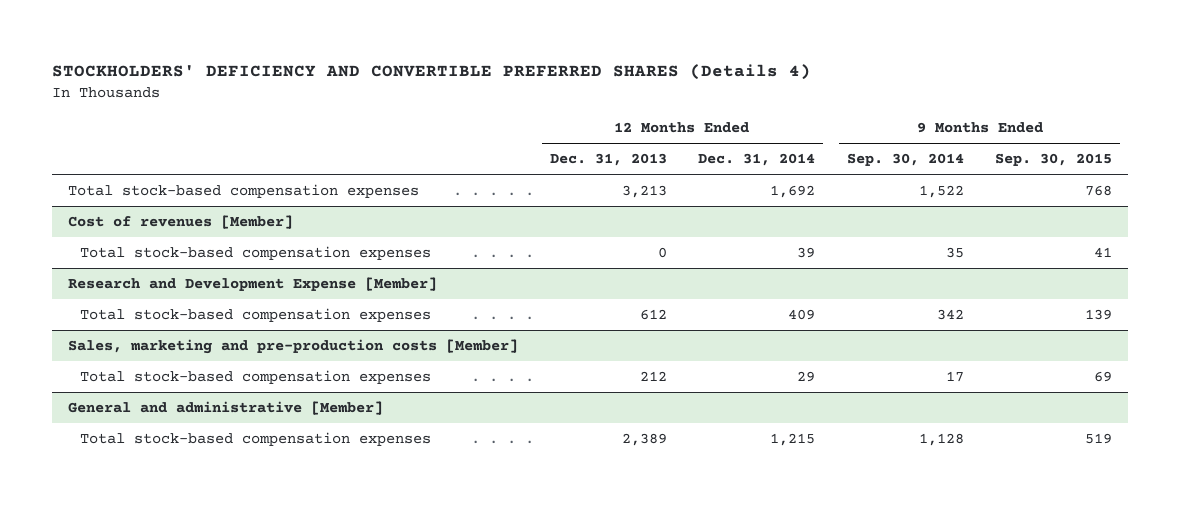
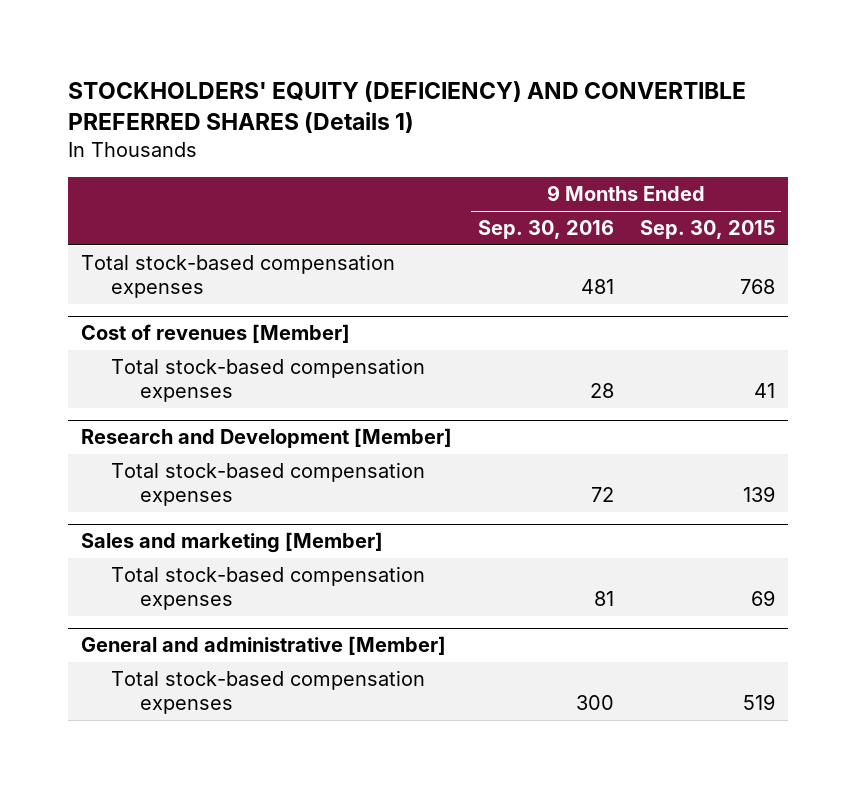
- STOCKHOLDERS' DEFICIENCY AND CONVERTIBLE PREFERRED SHARES (Details 4)
+ STOCKHOLDERS' EQUITY (DEFICIENCY) AND CONVERTIBLE PREFERRED SHARES (Details 1)
- | 12 Months Ended Dec. 31, 2013 | 12 Months Ended Dec. 31, 2014 | 9 Months Ended Sep. 30, 2014 | 9 Months Ended Sep. 30, 2015
+ | 9 Months Ended Sep. 30, 2016 | 9 Months Ended Sep. 30, 2015
- Research and Development Expense [Member]
+ Research and Development [Member]
- Sales, marketing and pre-production costs [Member]
+ Sales and marketing [Member]

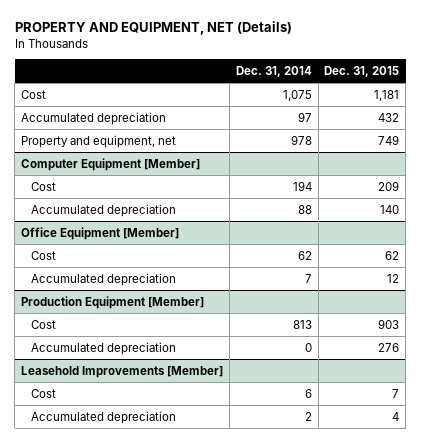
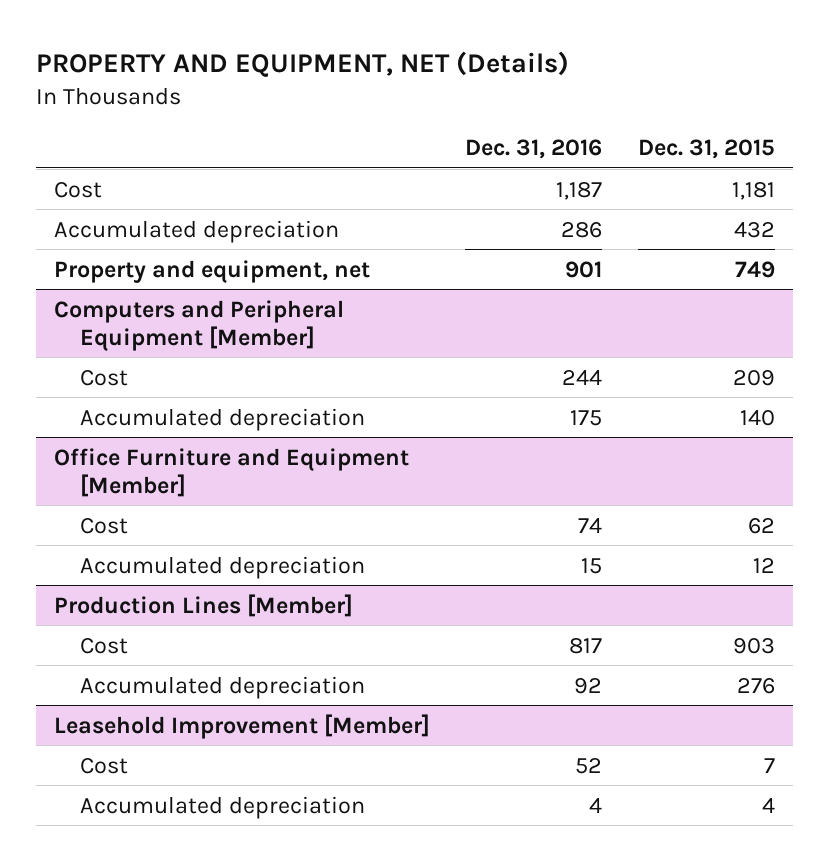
- | Dec. 31, 2014 | Dec. 31, 2015
+ | Dec. 31, 2016 | Dec. 31, 2015
- Computer Equipment [Member]
+ Computers and Peripheral Equipment [Member]
- Office Equipment [Member]
+ Office Furniture and Equipment [Member]
- Production Equipment [Member]
+ Production Lines [Member]
- Leasehold Improvements [Member]
+ Leasehold Improvement [Member]

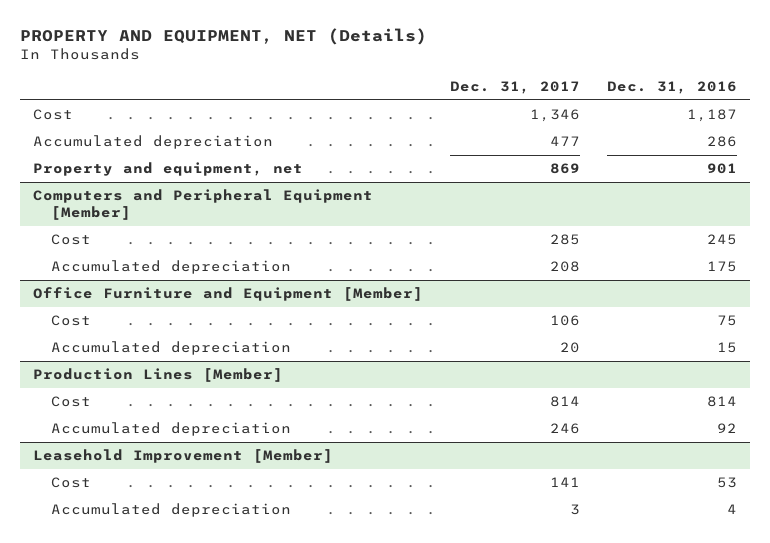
- | Dec. 31, 2016 | Dec. 31, 2015
+ | Dec. 31, 2017 | Dec. 31, 2016
@ Computers and Peripheral Equipment [Member]
- Cost | 244 | 209
+ Cost | 285 | 245
@ Office Furniture and Equipment [Member]
- Cost | 74 | 62
+ Cost | 106 | 75
@ Production Lines [Member]
- Cost | 817 | 903
+ Cost | 814 | 814
@ Leasehold Improvement [Member]
- Cost | 52 | 7
+ Cost | 141 | 53

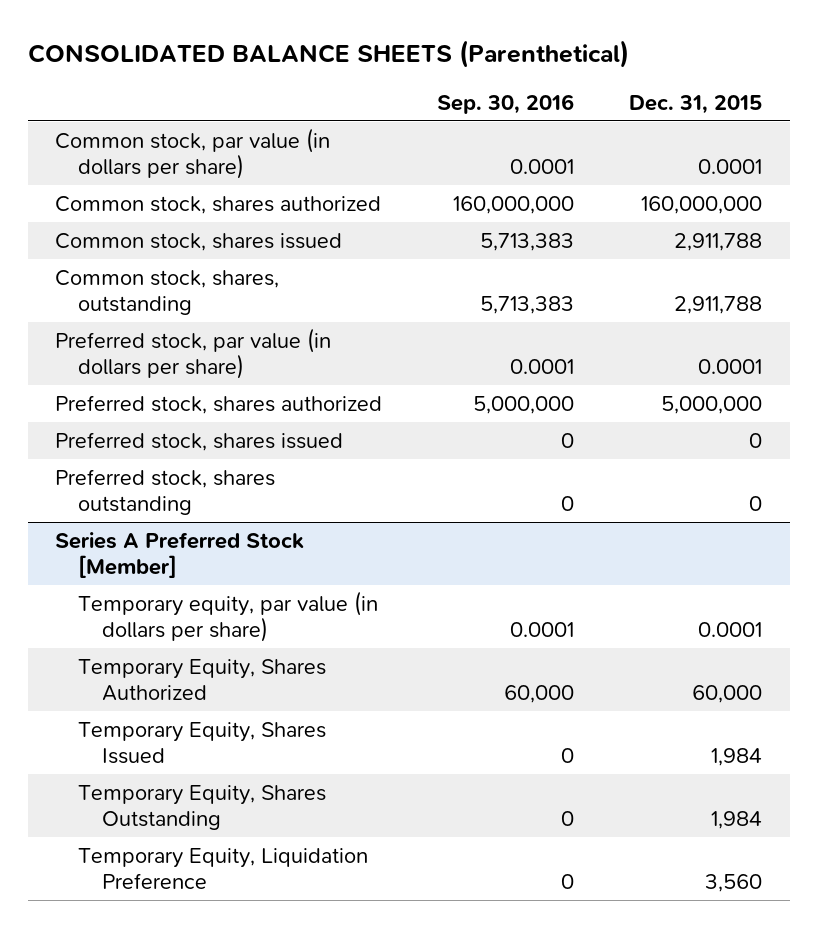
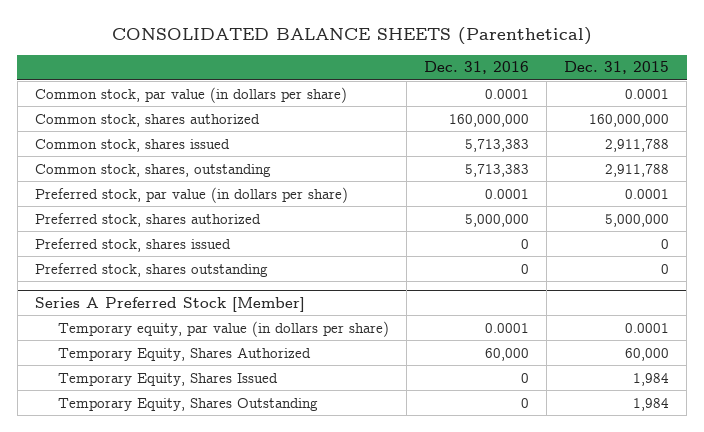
- | Sep. 30, 2016 | Dec. 31, 2015
+ | Dec. 31, 2016 | Dec. 31, 2015
@ Series A Preferred Stock [Member]
- Temporary Equity, Liquidation Preference | 0 | 3,560

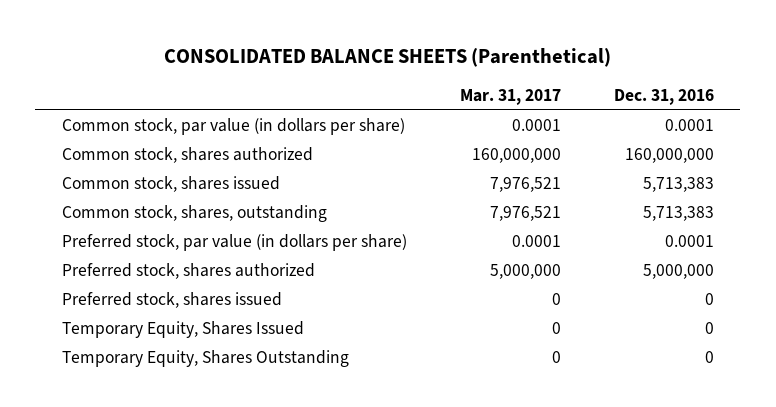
- | Dec. 31, 2016 | Dec. 31, 2015
+ | Mar. 31, 2017 | Dec. 31, 2016
- Preferred stock, shares outstanding | 0 | 0
- Series A Preferred Stock [Member]
- Temporary equity, par value (in dollars per share) | 0.0001 | 0.0001
- Temporary Equity, Shares Authorized | 60,000 | 60,000

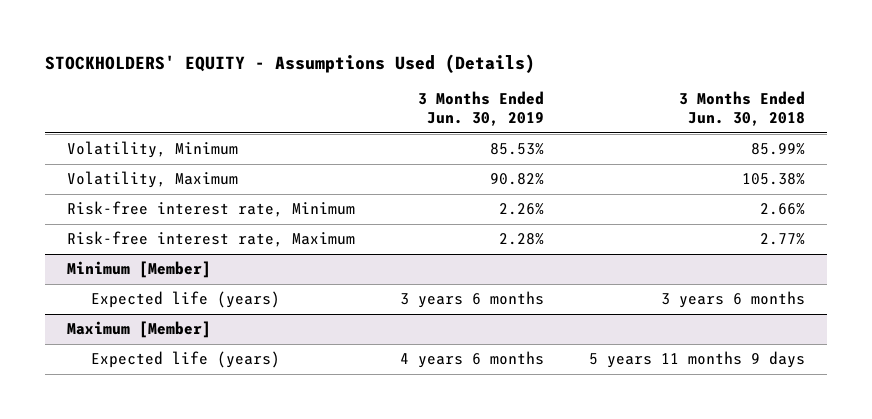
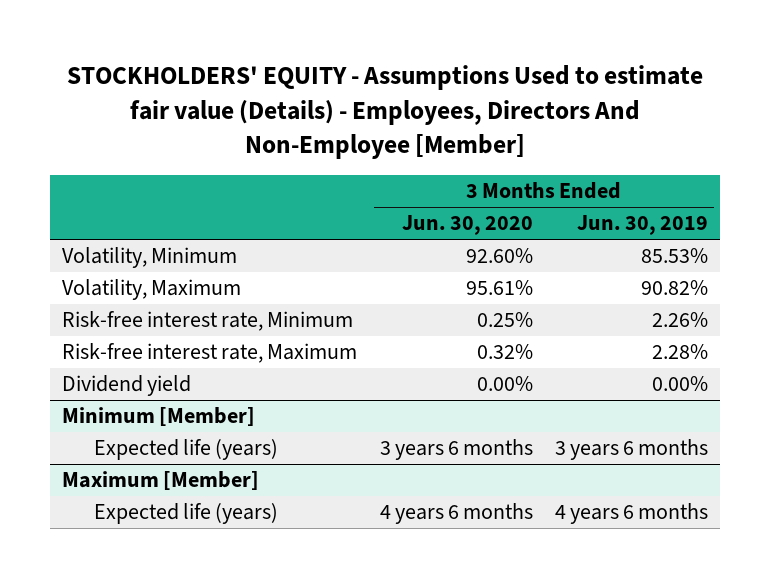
- STOCKHOLDERS' EQUITY - Assumptions Used (Details)
+ STOCKHOLDERS' EQUITY - Assumptions Used to estimate fair value (Details) - Employees, Directors And Non-Employee [Member]
- | 3 Months Ended Jun. 30, 2019 | 3 Months Ended Jun. 30, 2018
+ | 3 Months Ended Jun. 30, 2020 | 3 Months Ended Jun. 30, 2019
+ Dividend yield | 0.00% | 0.00%

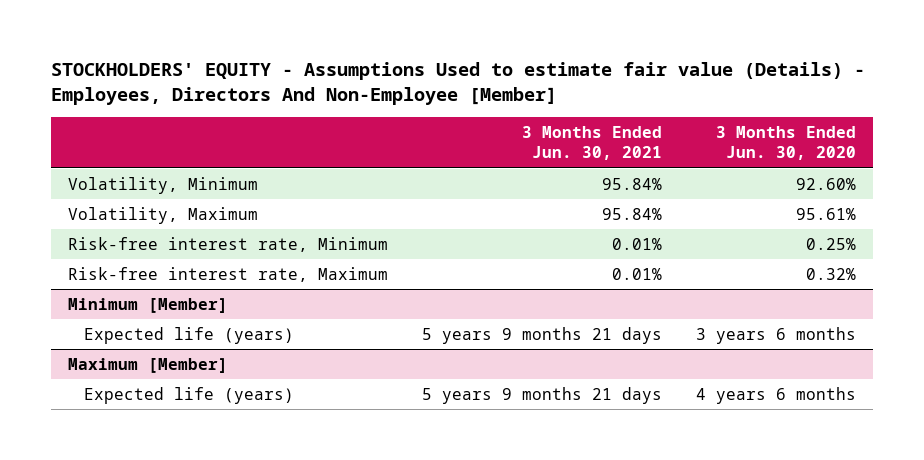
- | 3 Months Ended Jun. 30, 2020 | 3 Months Ended Jun. 30, 2019
+ | 3 Months Ended Jun. 30, 2021 | 3 Months Ended Jun. 30, 2020
- Dividend yield | 0.00% | 0.00%

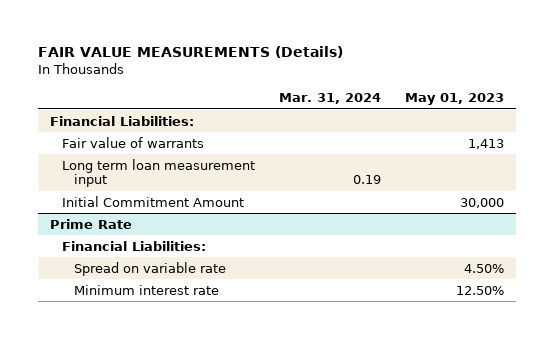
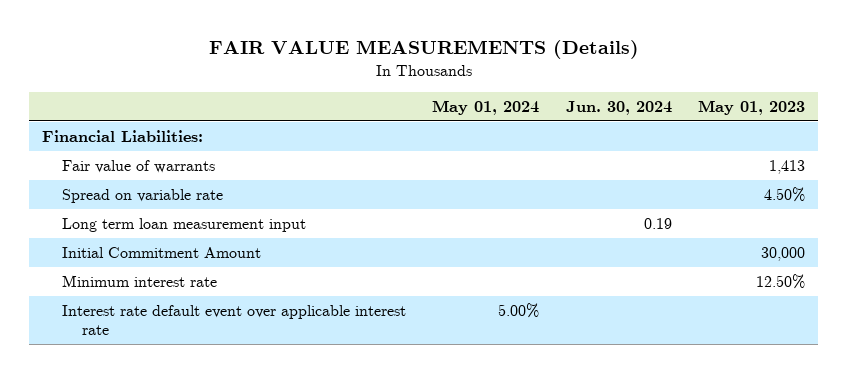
- | Mar. 31, 2024 | May 01, 2023
+ | May 01, 2024 | Jun. 30, 2024 | May 01, 2023
+ Spread on variable rate | | | 4.50%
- Prime Rate
- Financial Liabilities:
- Spread on variable rate | | 4.50%
+ Interest rate default event over applicable interest rate | 5.00% | |

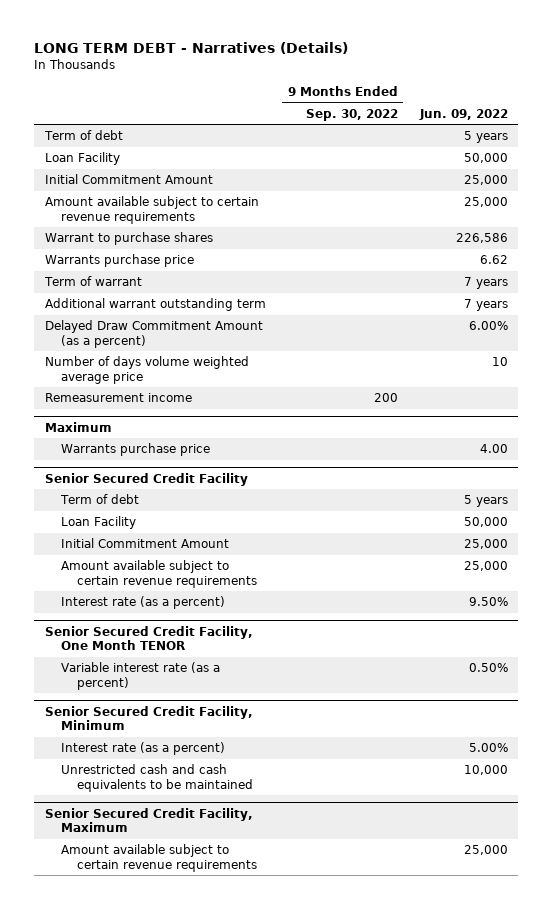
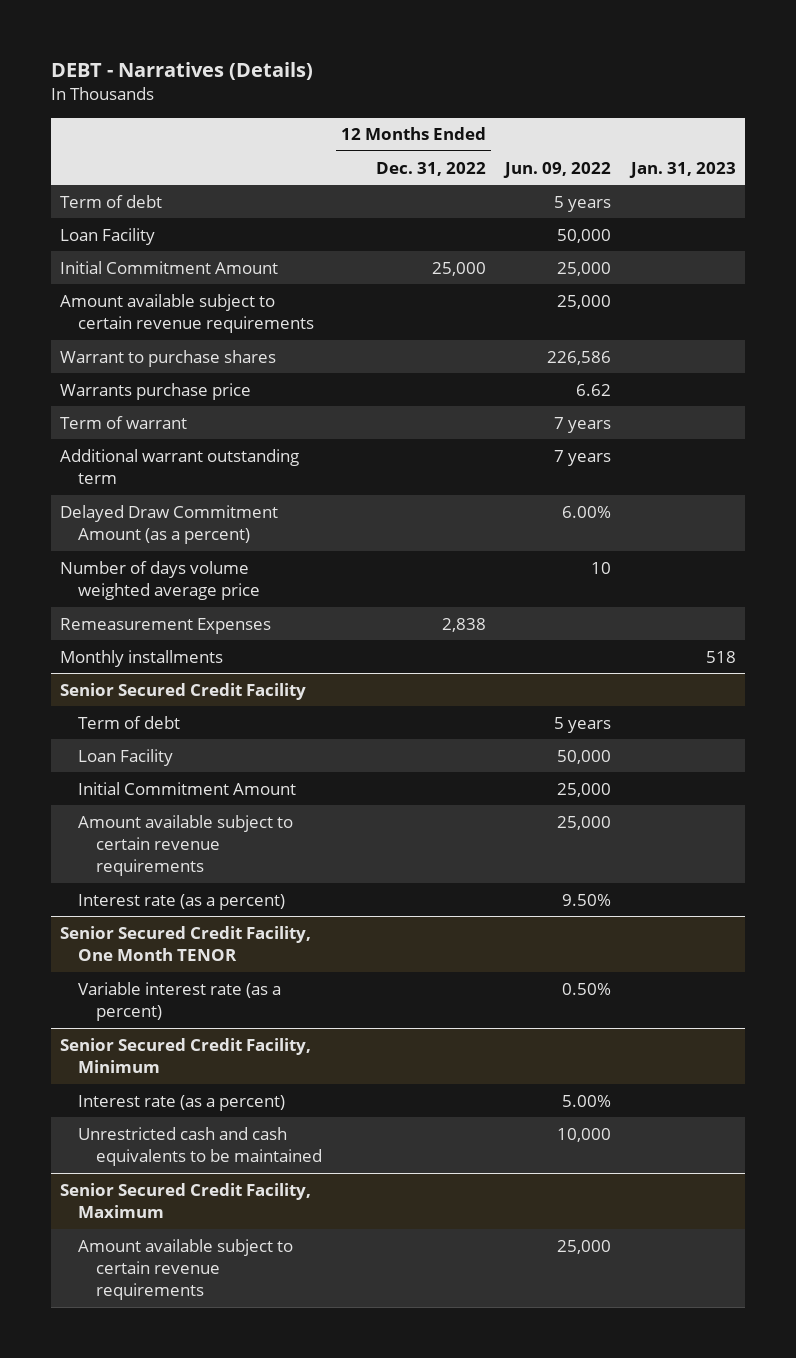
- LONG TERM DEBT - Narratives (Details)
+ DEBT - Narratives (Details)
- | 9 Months Ended Sep. 30, 2022 | Jun. 09, 2022
+ | 12 Months Ended Dec. 31, 2022 | Jun. 09, 2022 | Jan. 31, 2023
- Remeasurement income | 200 |
- Maximum
- Warrants purchase price | | 4.00
+ Remeasurement Expenses | 2,838 | |
+ Monthly installments | | | 518

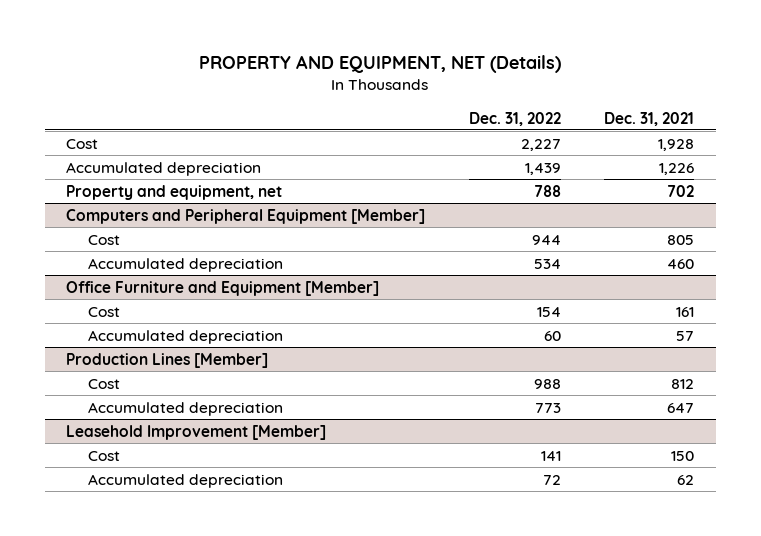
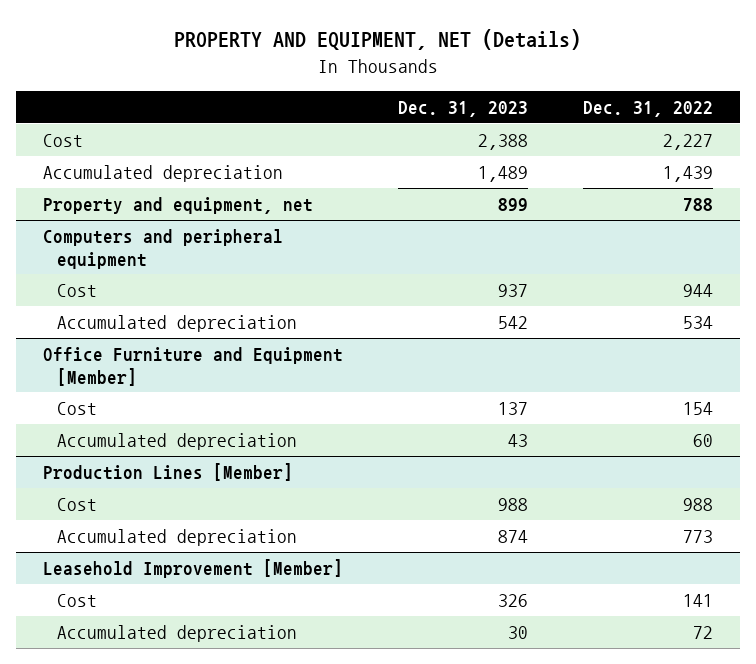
- | Dec. 31, 2022 | Dec. 31, 2021
+ | Dec. 31, 2023 | Dec. 31, 2022
- Computers and Peripheral Equipment [Member]
+ Computers and peripheral equipment

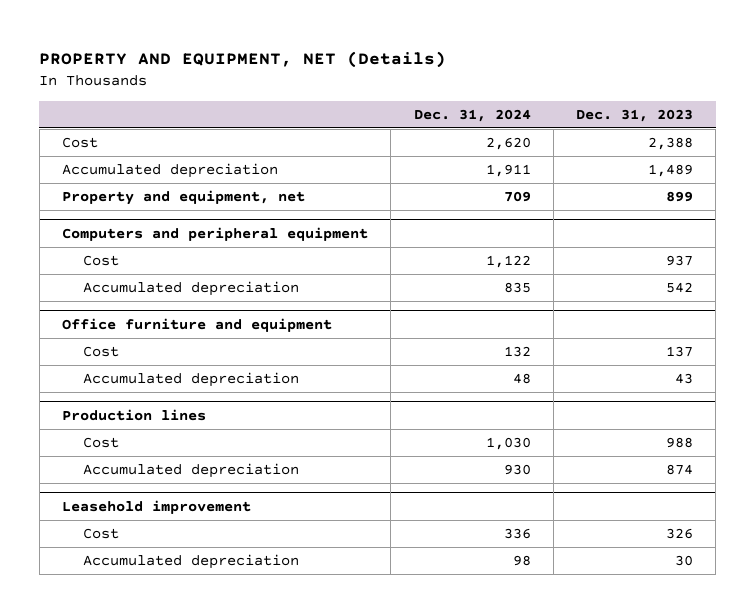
- | Dec. 31, 2023 | Dec. 31, 2022
+ | Dec. 31, 2024 | Dec. 31, 2023
- Office Furniture and Equipment [Member]
+ Office furniture and equipment
- Production Lines [Member]
+ Production lines
- Leasehold Improvement [Member]
+ Leasehold improvement

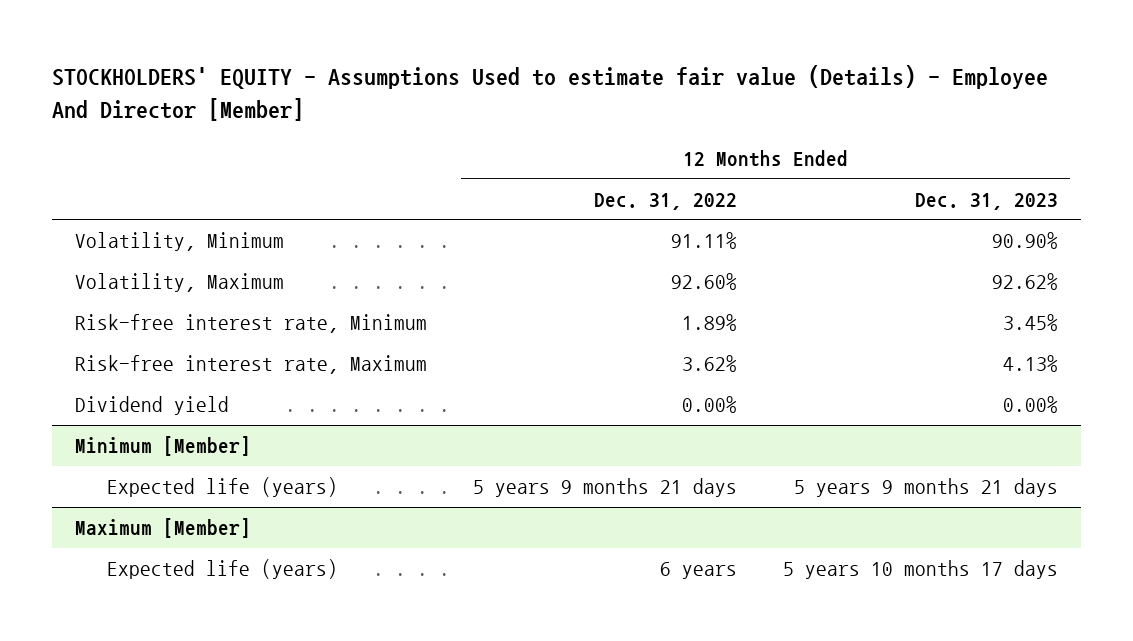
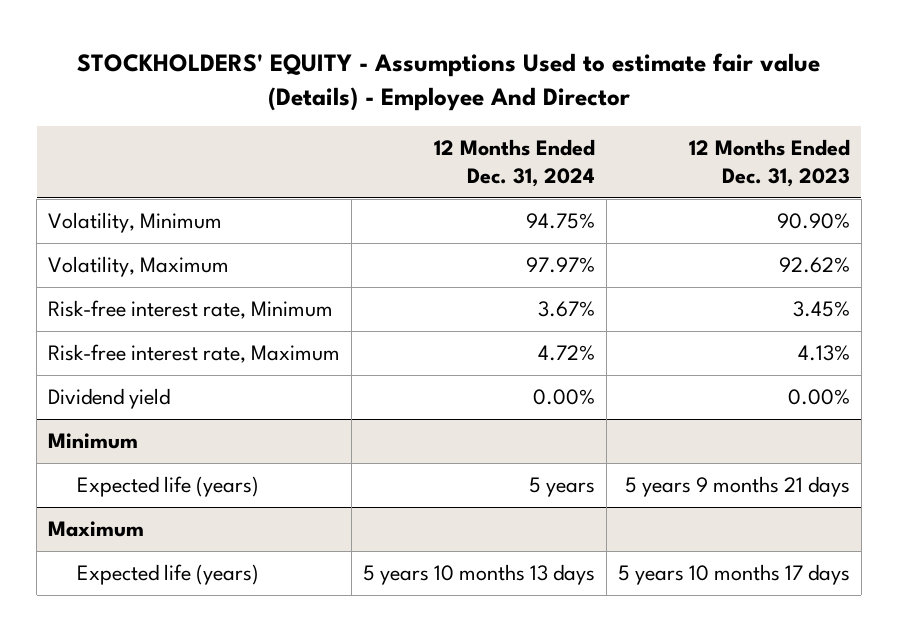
- STOCKHOLDERS' EQUITY - Assumptions Used to estimate fair value (Details) - Employee And Director [Member]
+ STOCKHOLDERS' EQUITY - Assumptions Used to estimate fair value (Details) - Employee And Director
- | 12 Months Ended Dec. 31, 2022 | 12 Months Ended Dec. 31, 2023
+ | 12 Months Ended Dec. 31, 2024 | 12 Months Ended Dec. 31, 2023
- Minimum [Member]
+ Minimum
- Maximum [Member]
+ Maximum

